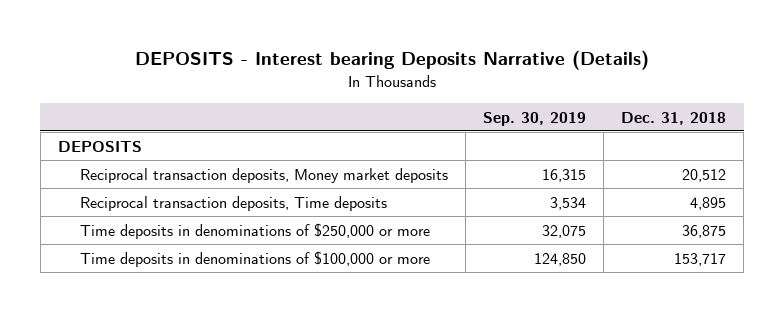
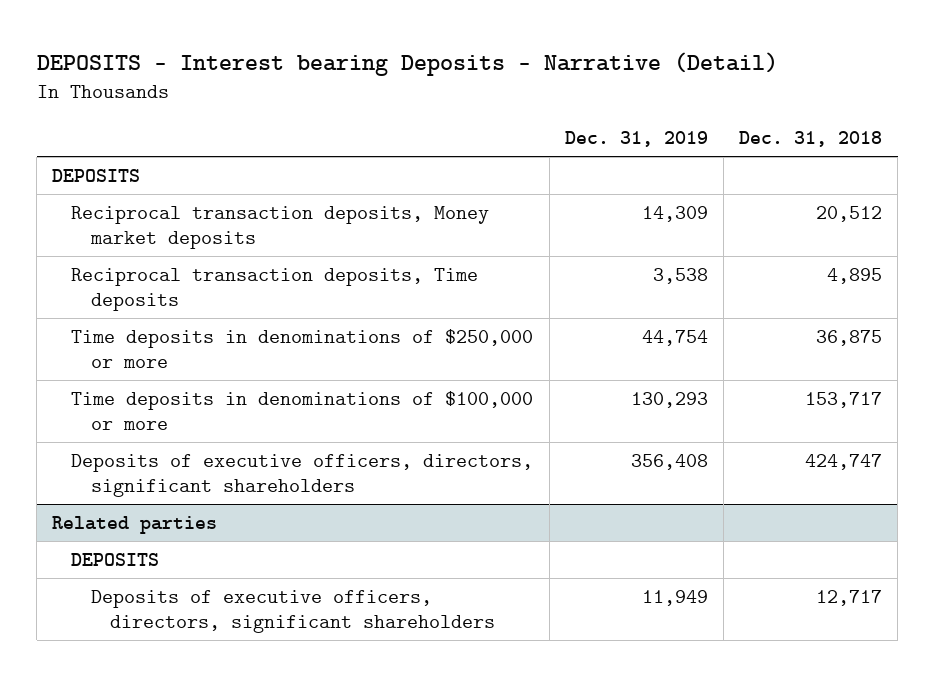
- DEPOSITS - Interest bearing Deposits Narrative (Details)
+ DEPOSITS - Interest bearing Deposits - Narrative (Detail)
- | Sep. 30, 2019 | Dec. 31, 2018
+ | Dec. 31, 2019 | Dec. 31, 2018
+ Deposits of executive officers, directors, significant shareholders | 356,408 | 424,747
+ Related parties
+ DEPOSITS
+ Deposits of executive officers, directors, significant shareholders | 11,949 | 12,717

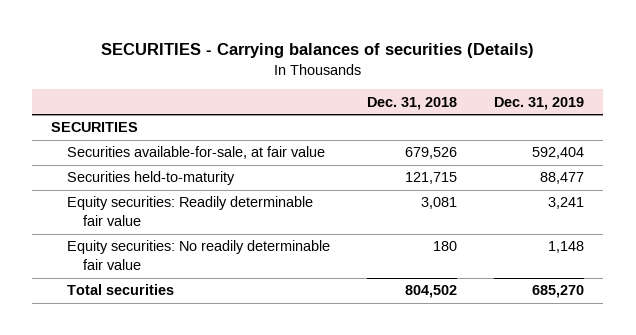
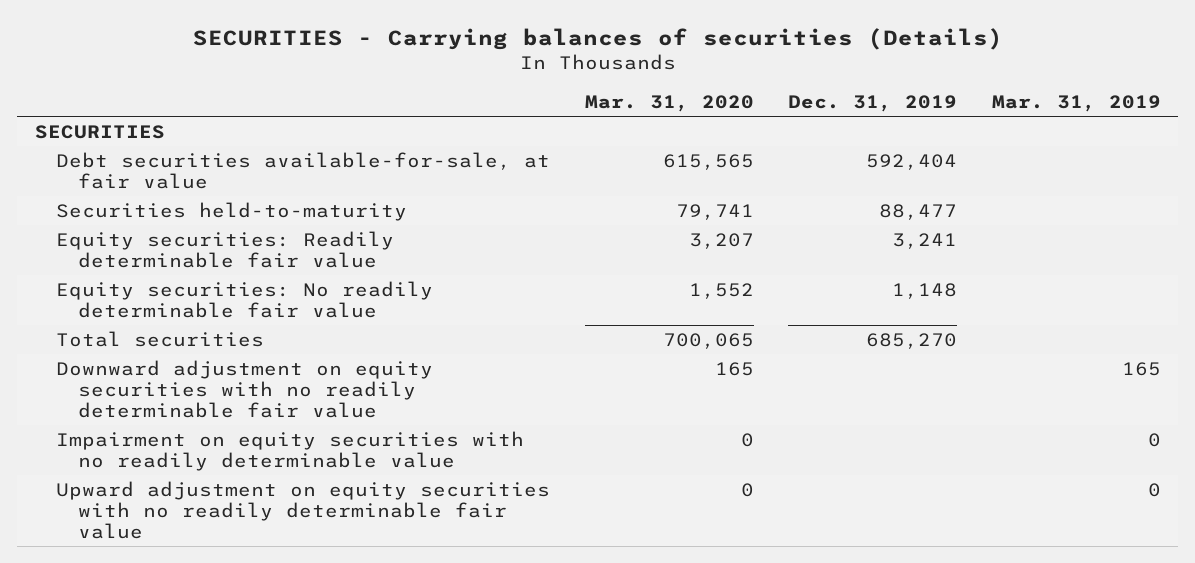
- | Dec. 31, 2018 | Dec. 31, 2019
+ | Mar. 31, 2020 | Dec. 31, 2019 | Mar. 31, 2019
- Securities available-for-sale, at fair value | 679,526 | 592,404
+ Debt securities available-for-sale, at fair value | 615,565 | 592,404 |
+ Downward adjustment on equity securities with no readily determinable fair value | 165 | | 165
+ Impairment on equity securities with no readily determinable value | 0 | | 0
+ Upward adjustment on equity securities with no readily determinable fair value | 0 | | 0

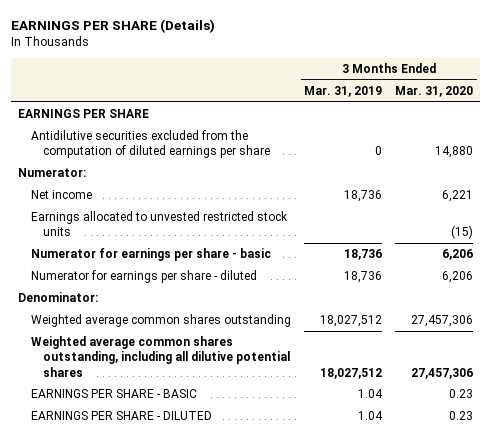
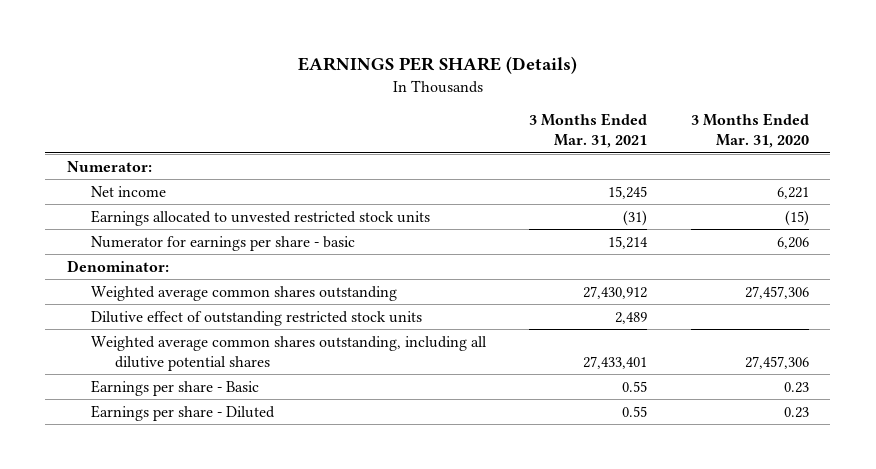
- | 3 Months Ended Mar. 31, 2019 | 3 Months Ended Mar. 31, 2020
+ | 3 Months Ended Mar. 31, 2021 | 3 Months Ended Mar. 31, 2020
- EARNINGS PER SHARE
- Antidilutive securities excluded from the computation of diluted earnings per share | 0 | 14,880
- Numerator for earnings per share - diluted | 18,736 | 6,206
+ Dilutive effect of outstanding restricted stock units | 2,489 |
- EARNINGS PER SHARE - BASIC | 1.04 | 0.23
- EARNINGS PER SHARE - DILUTED | 1.04 | 0.23
+ Earnings per share - Basic | 0.55 | 0.23
+ Earnings per share - Diluted | 0.55 | 0.23

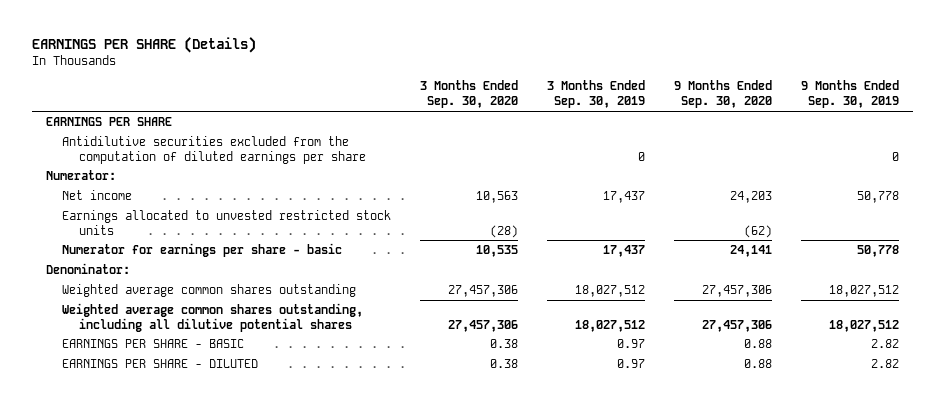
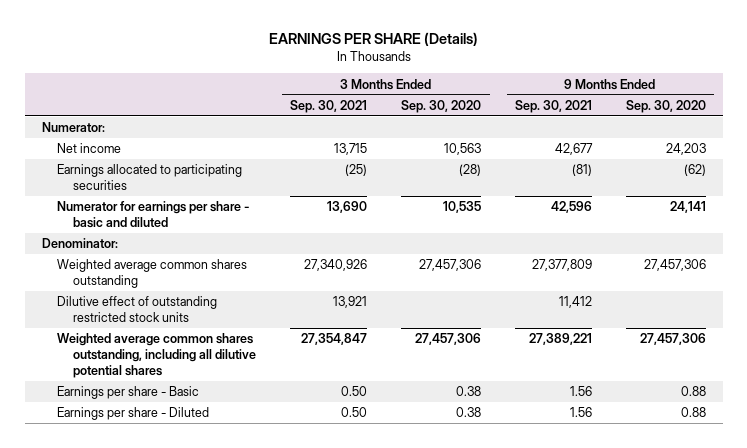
- | 3 Months Ended Sep. 30, 2020 | 3 Months Ended Sep. 30, 2019 | 9 Months Ended Sep. 30, 2020 | 9 Months Ended Sep. 30, 2019
+ | 3 Months Ended Sep. 30, 2021 | 3 Months Ended Sep. 30, 2020 | 9 Months Ended Sep. 30, 2021 | 9 Months Ended Sep. 30, 2020
- EARNINGS PER SHARE
- Antidilutive securities excluded from the computation of diluted earnings per share | | 0 | | 0
- Earnings allocated to unvested restricted stock units | (28) | | (62) |
- Numerator for earnings per share - basic | 10,535 | 17,437 | 24,141 | 50,778
+ Earnings allocated to participating securities | (25) | (28) | (81) | (62)
+ Numerator for earnings per share - basic and diluted | 13,690 | 10,535 | 42,596 | 24,141
+ Dilutive effect of outstanding restricted stock units | 13,921 | | 11,412 |
- EARNINGS PER SHARE - BASIC | 0.38 | 0.97 | 0.88 | 2.82
- EARNINGS PER SHARE - DILUTED | 0.38 | 0.97 | 0.88 | 2.82
+ Earnings per share - Basic | 0.50 | 0.38 | 1.56 | 0.88
+ Earnings per share - Diluted | 0.50 | 0.38 | 1.56 | 0.88

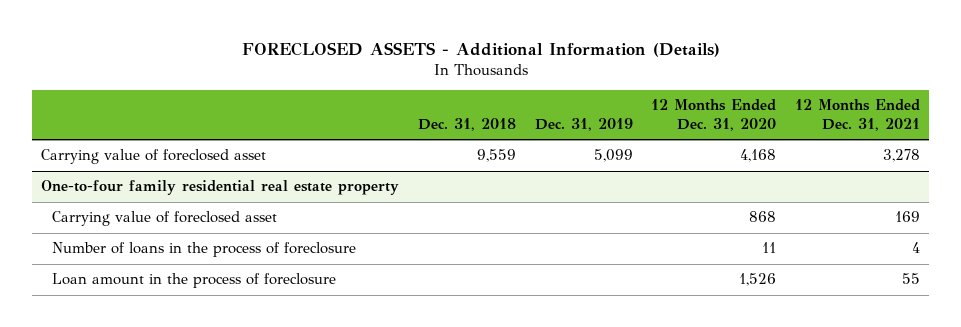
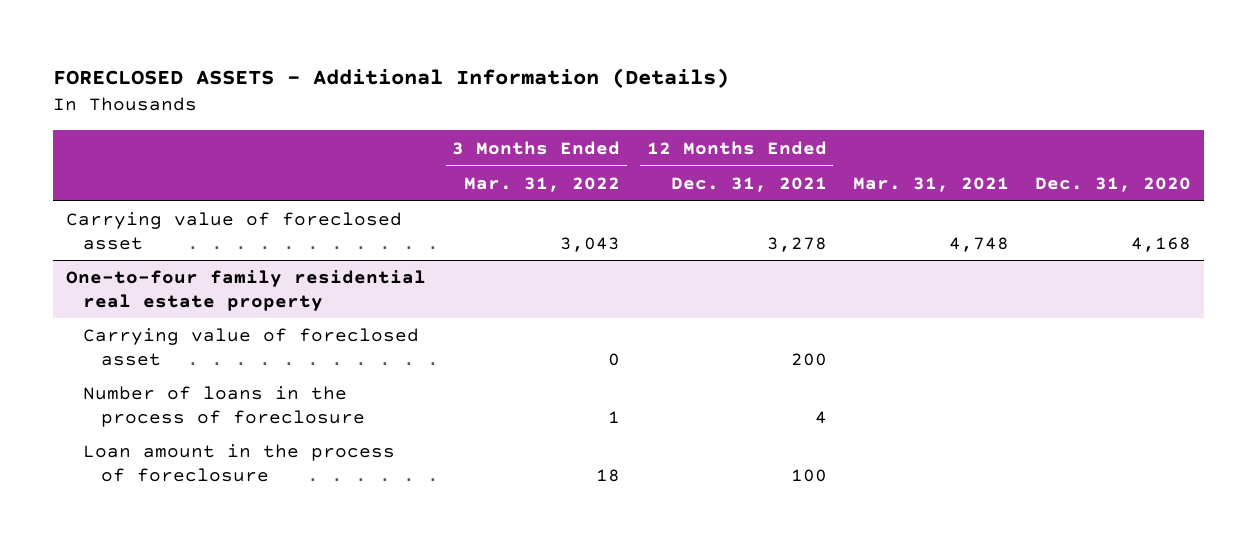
- | Dec. 31, 2018 | Dec. 31, 2019 | 12 Months Ended Dec. 31, 2020 | 12 Months Ended Dec. 31, 2021
+ | 3 Months Ended Mar. 31, 2022 | 12 Months Ended Dec. 31, 2021 | Mar. 31, 2021 | Dec. 31, 2020
@ One-to-four family residential real estate property
- Carrying value of foreclosed asset | | | 868 | 169
+ Carrying value of foreclosed asset | 0 | 200 | |
- Loan amount in the process of foreclosure | | | 1,526 | 55
+ Loan amount in the process of foreclosure | 18 | 100 | |

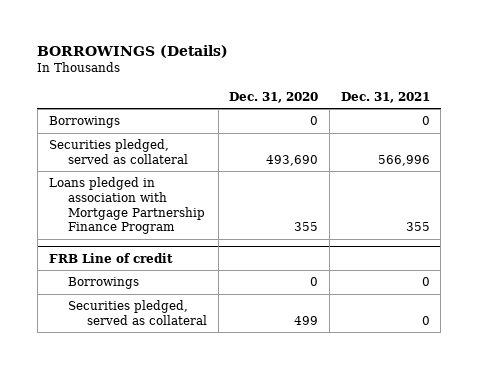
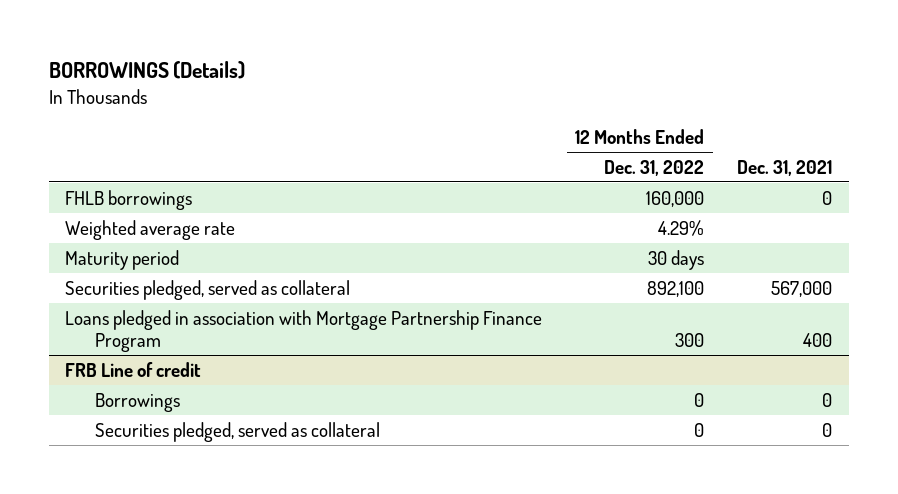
- | Dec. 31, 2020 | Dec. 31, 2021
+ | 12 Months Ended Dec. 31, 2022 | Dec. 31, 2021
- Borrowings | 0 | 0
- Securities pledged, served as collateral | 493,690 | 566,996
- Loans pledged in association with Mortgage Partnership Finance Program | 355 | 355
+ FHLB borrowings | 160,000 | 0
+ Weighted average rate | 4.29% |
+ Maturity period | 30 days |
+ Securities pledged, served as collateral | 892,100 | 567,000
+ Loans pledged in association with Mortgage Partnership Finance Program | 300 | 400

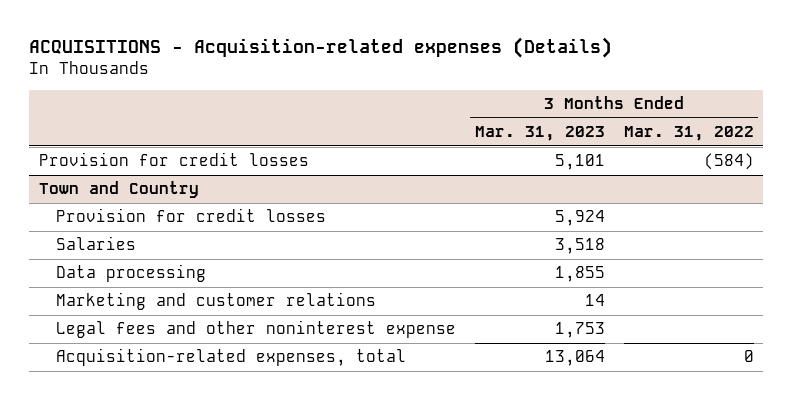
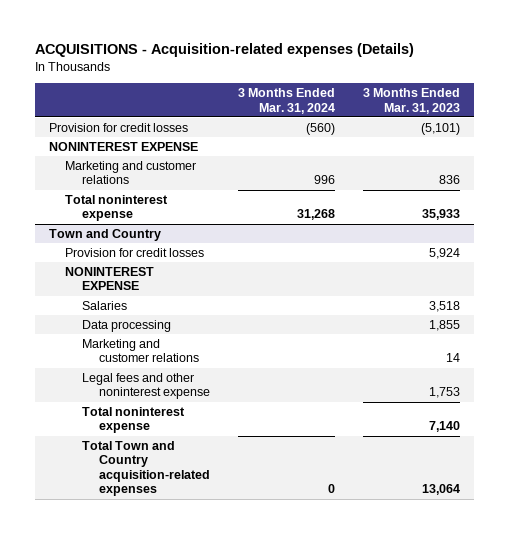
- | 3 Months Ended Mar. 31, 2023 | 3 Months Ended Mar. 31, 2022
+ | 3 Months Ended Mar. 31, 2024 | 3 Months Ended Mar. 31, 2023
- Provision for credit losses | 5,101 | (584)
+ Provision for credit losses | (560) | (5,101)
+ NONINTEREST EXPENSE
+ Marketing and customer relations | 996 | 836
+ Total noninterest expense | 31,268 | 35,933
@ Town and Country
+ NONINTEREST EXPENSE
- Acquisition-related expenses, total | 13,064 | 0
+ Total noninterest expense | | 7,140
+ Total Town and Country acquisition-related expenses | 0 | 13,064

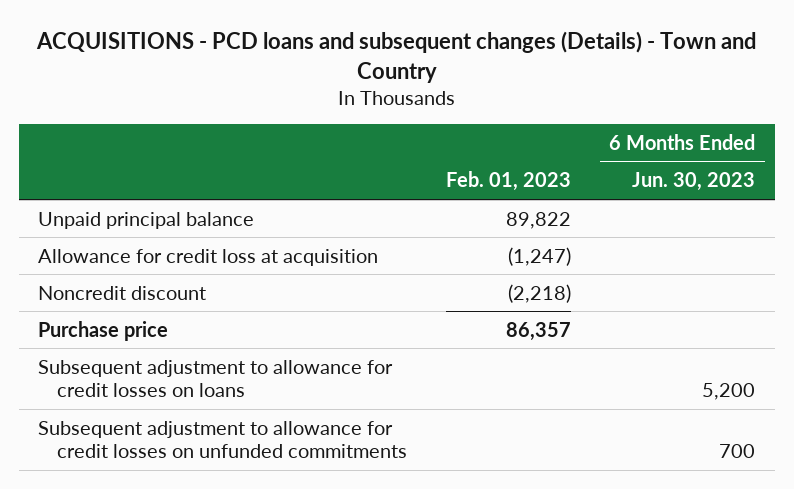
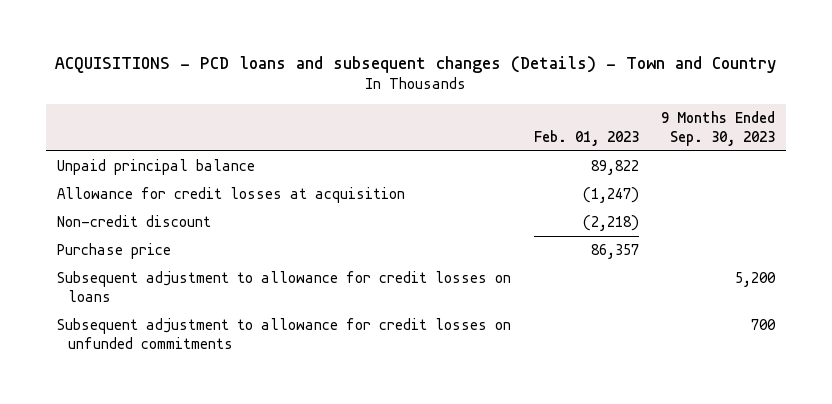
- | Feb. 01, 2023 | 6 Months Ended Jun. 30, 2023
+ | Feb. 01, 2023 | 9 Months Ended Sep. 30, 2023
- Allowance for credit loss at acquisition | (1,247) |
- Noncredit discount | (2,218) |
+ Allowance for credit losses at acquisition | (1,247) |
+ Non-credit discount | (2,218) |

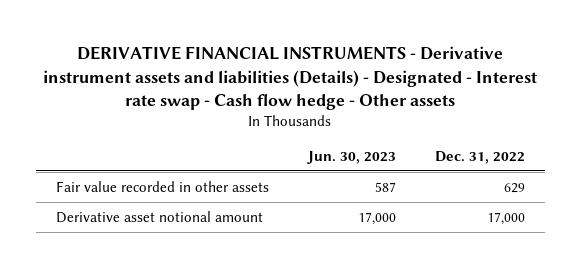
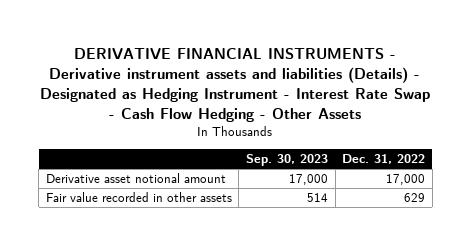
- DERIVATIVE FINANCIAL INSTRUMENTS - Derivative instrument assets and liabilities (Details) - Designated - Interest rate swap - Cash flow hedge - Other assets
+ DERIVATIVE FINANCIAL INSTRUMENTS - Derivative instrument assets and liabilities (Details) - Designated as Hedging Instrument - Interest Rate Swap - Cash Flow Hedging - Other Assets
- | Jun. 30, 2023 | Dec. 31, 2022
+ | Sep. 30, 2023 | Dec. 31, 2022
moved down: Fair value recorded in other assets | 514 | 629

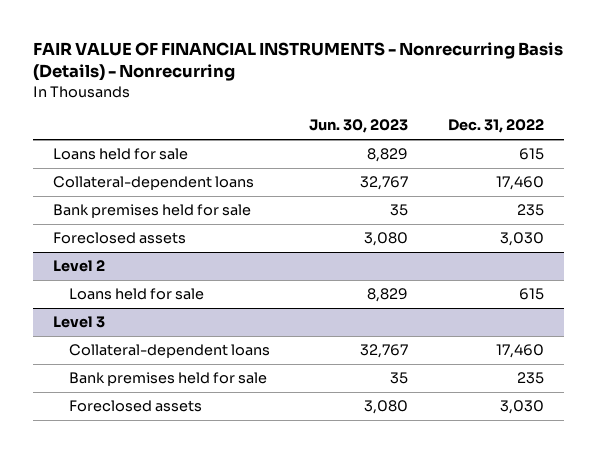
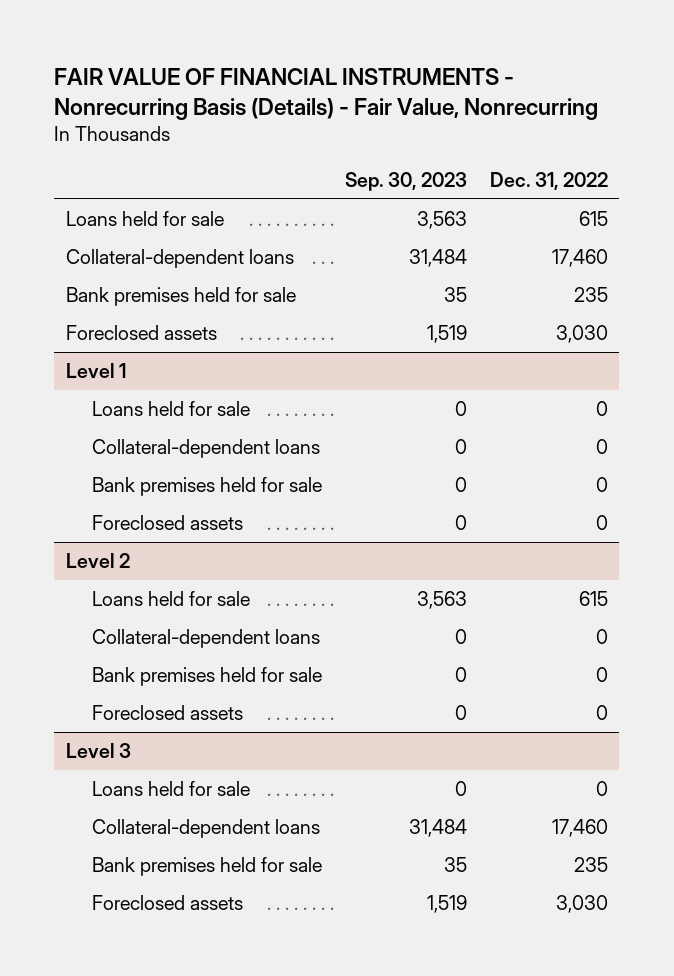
- FAIR VALUE OF FINANCIAL INSTRUMENTS - Nonrecurring Basis (Details) - Nonrecurring
+ FAIR VALUE OF FINANCIAL INSTRUMENTS - Nonrecurring Basis (Details) - Fair Value, Nonrecurring
- | Jun. 30, 2023 | Dec. 31, 2022
+ | Sep. 30, 2023 | Dec. 31, 2022
+ Level 1
+ Loans held for sale | 0 | 0
+ Collateral-dependent loans | 0 | 0
+ Bank premises held for sale | 0 | 0
+ Foreclosed assets | 0 | 0
@ Level 2
+ Collateral-dependent loans | 0 | 0
+ Bank premises held for sale | 0 | 0
+ Foreclosed assets | 0 | 0
@ Level 3
+ Loans held for sale | 0 | 0

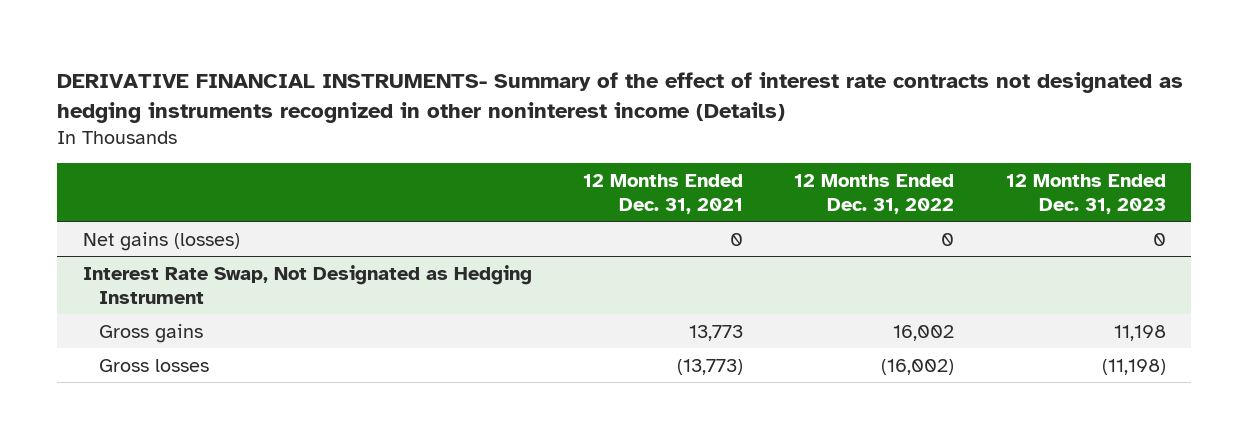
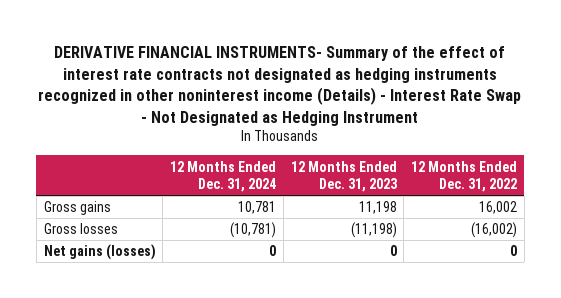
- DERIVATIVE FINANCIAL INSTRUMENTS- Summary of the effect of interest rate contracts not designated as hedging instruments recognized in other noninterest income (Details)
+ DERIVATIVE FINANCIAL INSTRUMENTS- Summary of the effect of interest rate contracts not designated as hedging instruments recognized in other noninterest income (Details) - Interest Rate Swap - Not Designated as Hedging Instrument
- | 12 Months Ended Dec. 31, 2021 | 12 Months Ended Dec. 31, 2022 | 12 Months Ended Dec. 31, 2023
+ | 12 Months Ended Dec. 31, 2024 | 12 Months Ended Dec. 31, 2023 | 12 Months Ended Dec. 31, 2022
- Interest Rate Swap, Not Designated as Hedging Instrument
moved down: Net gains (losses) | 0 | 0 | 0

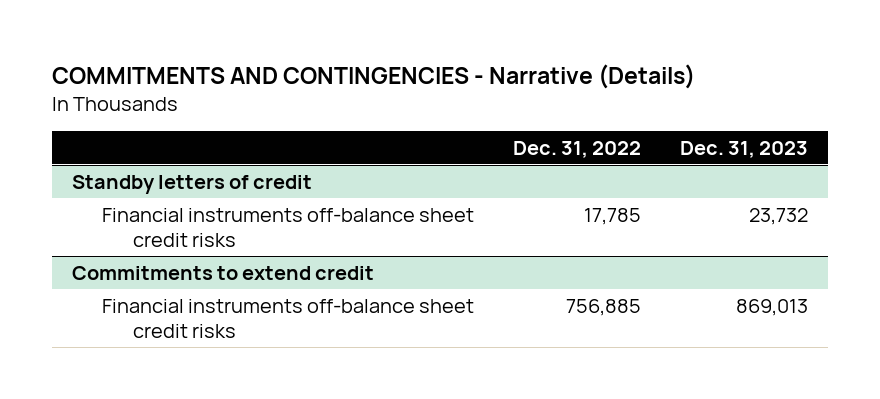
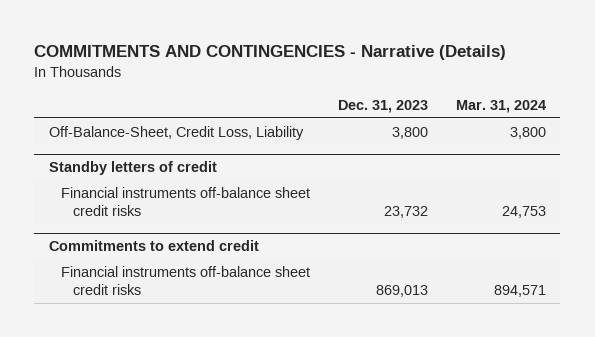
- | Dec. 31, 2022 | Dec. 31, 2023
+ | Dec. 31, 2023 | Mar. 31, 2024
+ Off-Balance-Sheet, Credit Loss, Liability | 3,800 | 3,800

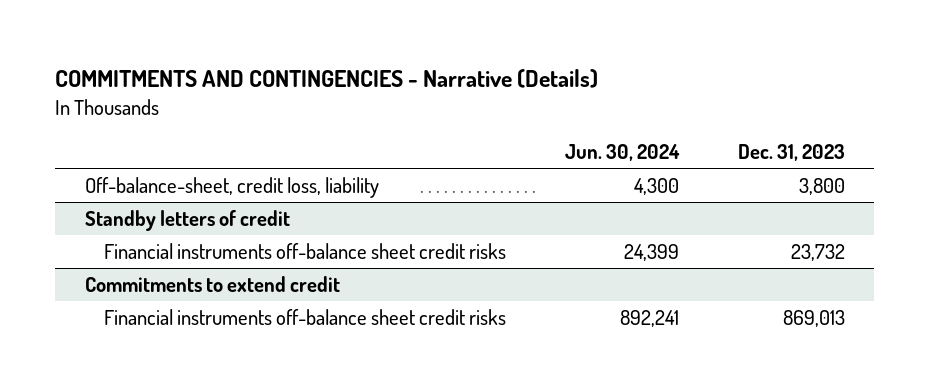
- | Dec. 31, 2023 | Mar. 31, 2024
+ | Jun. 30, 2024 | Dec. 31, 2023
- Off-Balance-Sheet, Credit Loss, Liability | 3,800 | 3,800
+ Off-balance-sheet, credit loss, liability | 4,300 | 3,800

